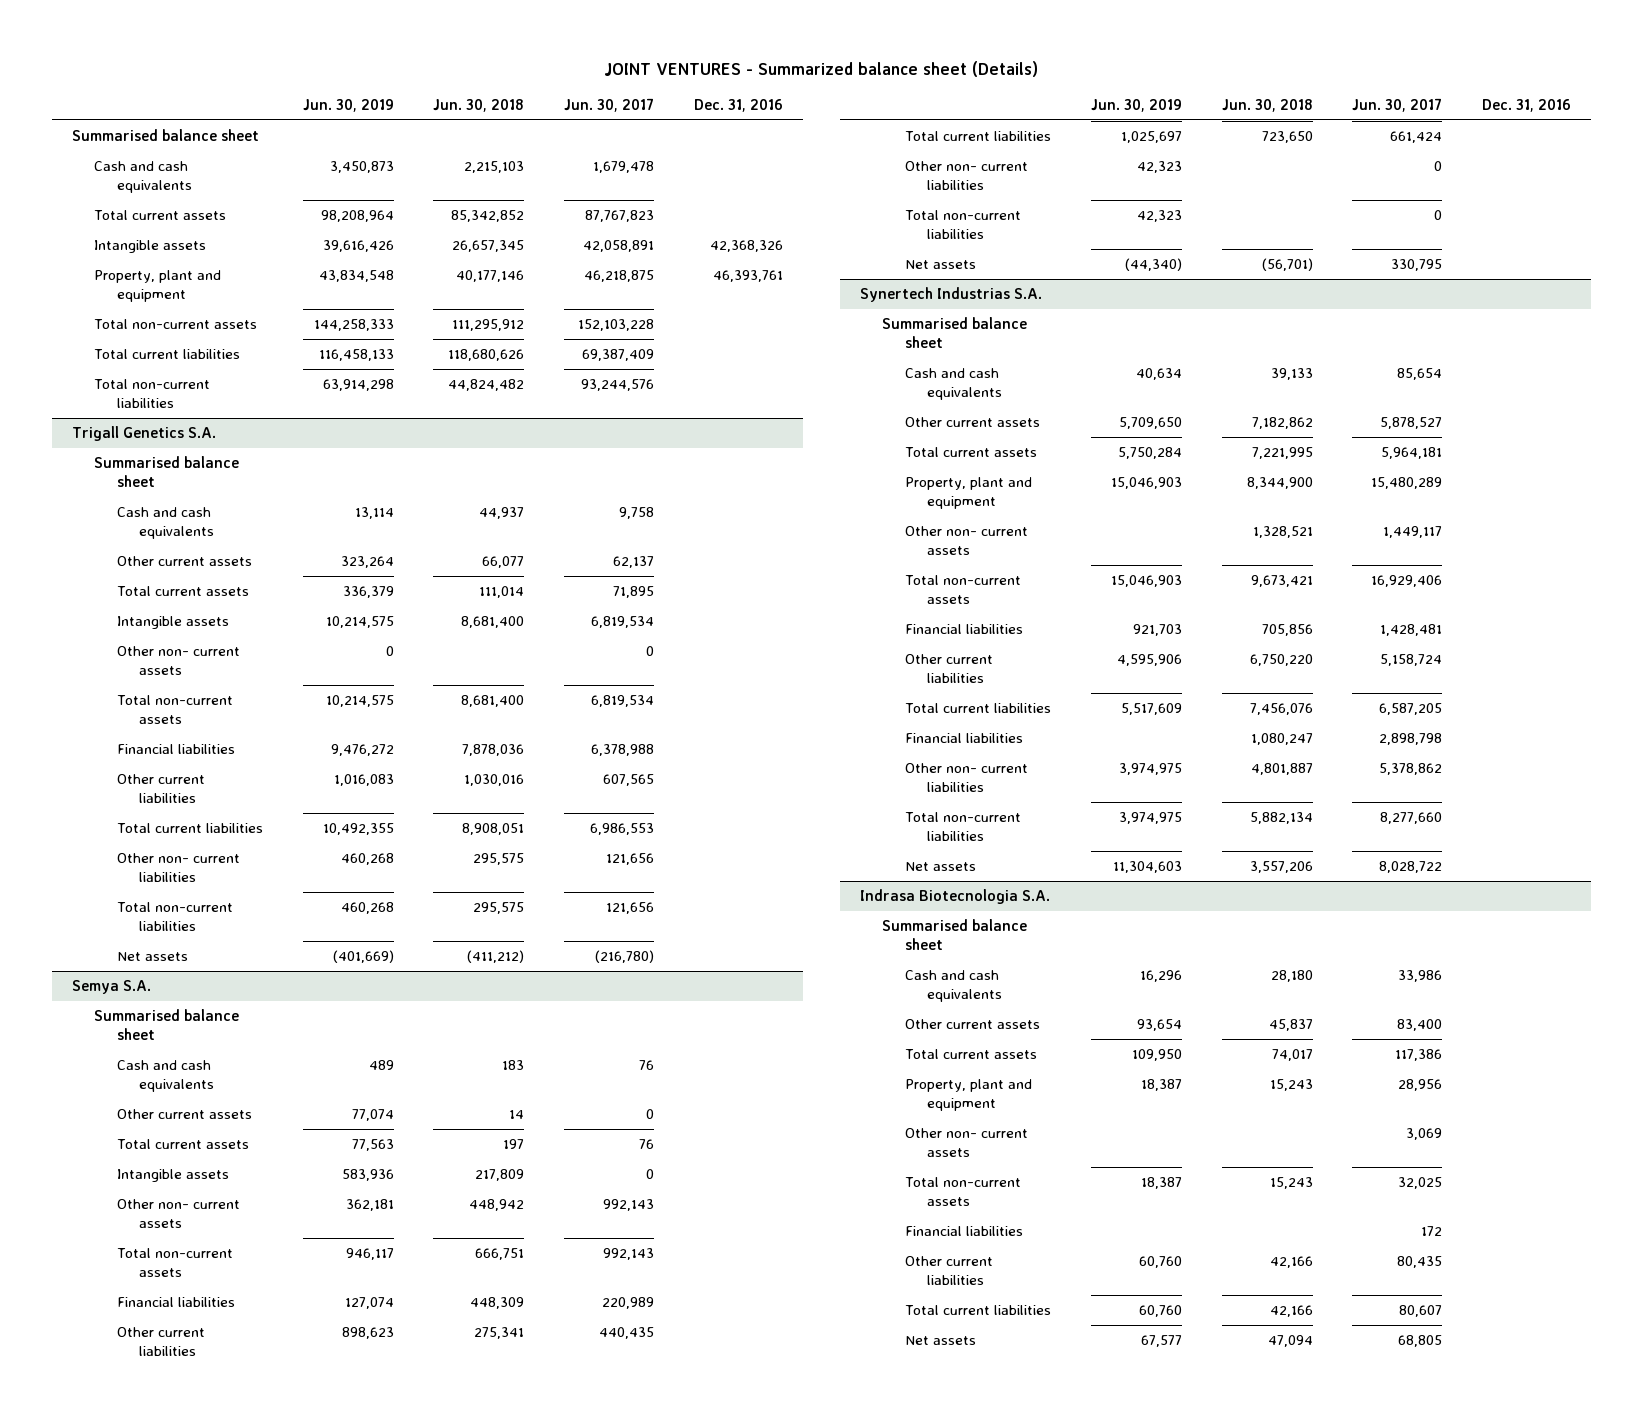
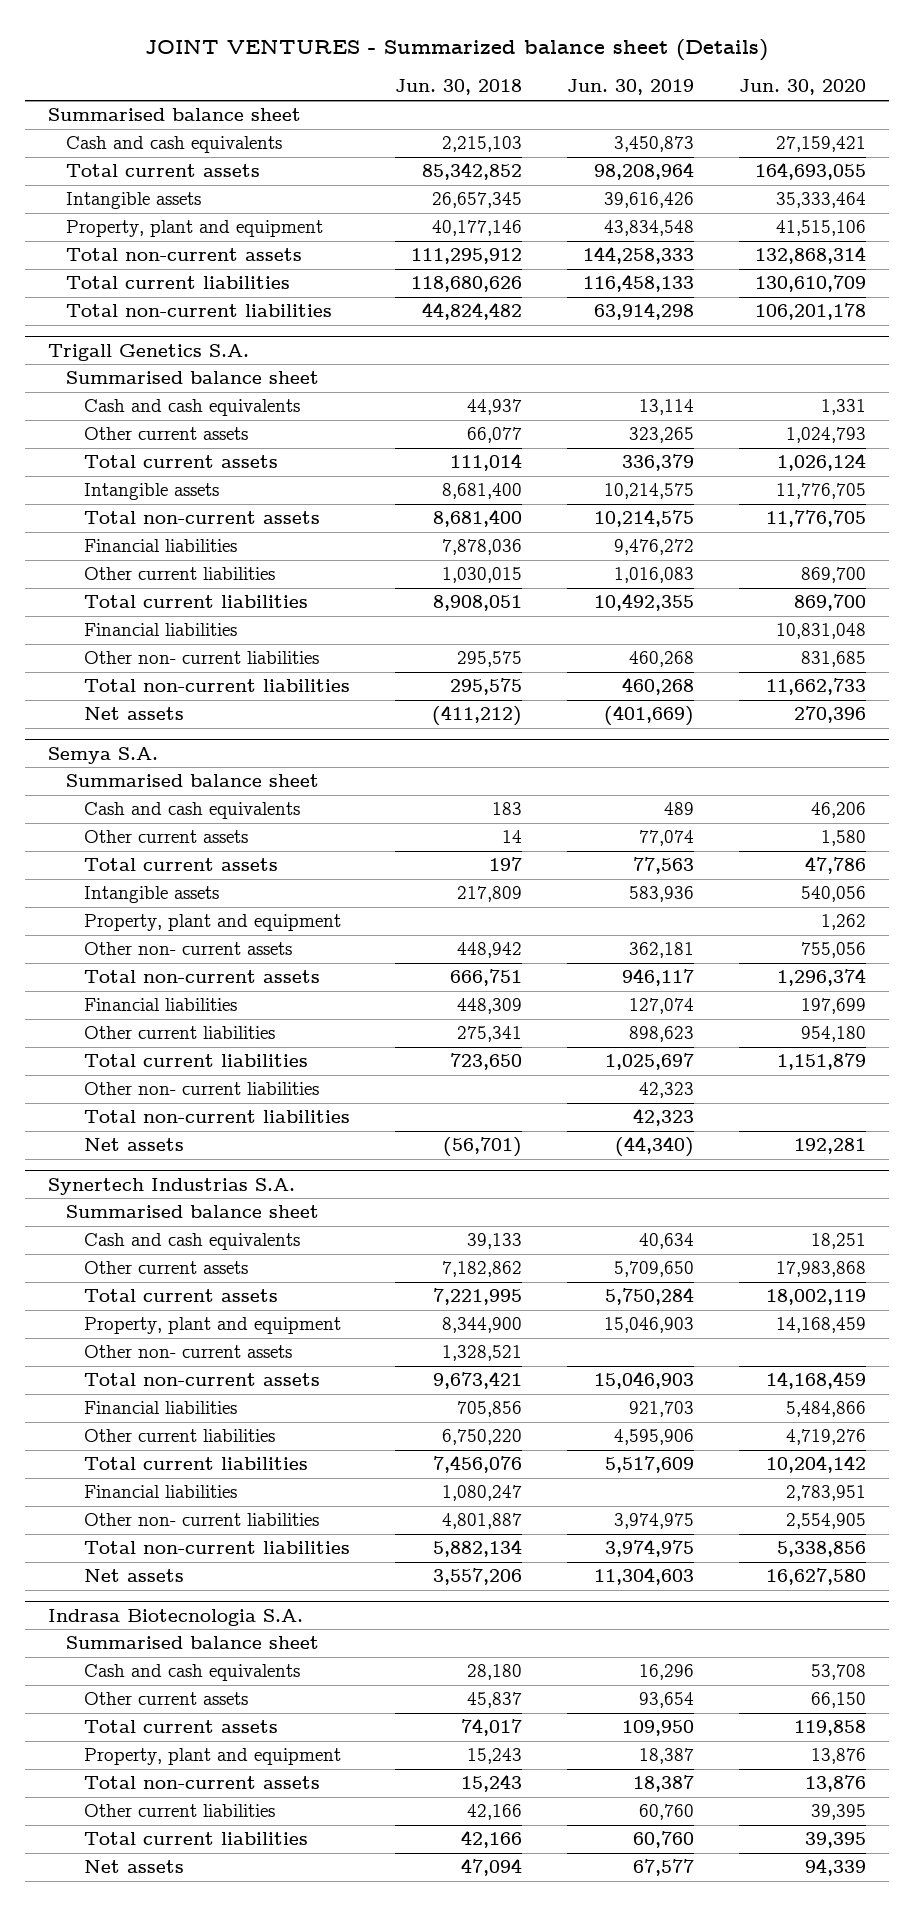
- | Jun. 30, 2019 | Jun. 30, 2018 | Jun. 30, 2017 | Dec. 31, 2016
+ | Jun. 30, 2018 | Jun. 30, 2019 | Jun. 30, 2020
@ Trigall Genetics S.A.
- Other current assets | 323,264 | 66,077 | 62,137 |
+ Other current assets | 66,077 | 323,265 | 1,024,793
- Other non- current assets | 0 | | 0 |
- Other current liabilities | 1,016,083 | 1,030,016 | 607,565 |
+ Other current liabilities | 1,030,015 | 1,016,083 | 869,700
+ Financial liabilities | | | 10,831,048
@ Semya S.A.
+ Property, plant and equipment | | | 1,262
@ Indrasa Biotecnologia S.A.
- Other non- current assets | | | 3,069 |
- Financial liabilities | | | 172 |

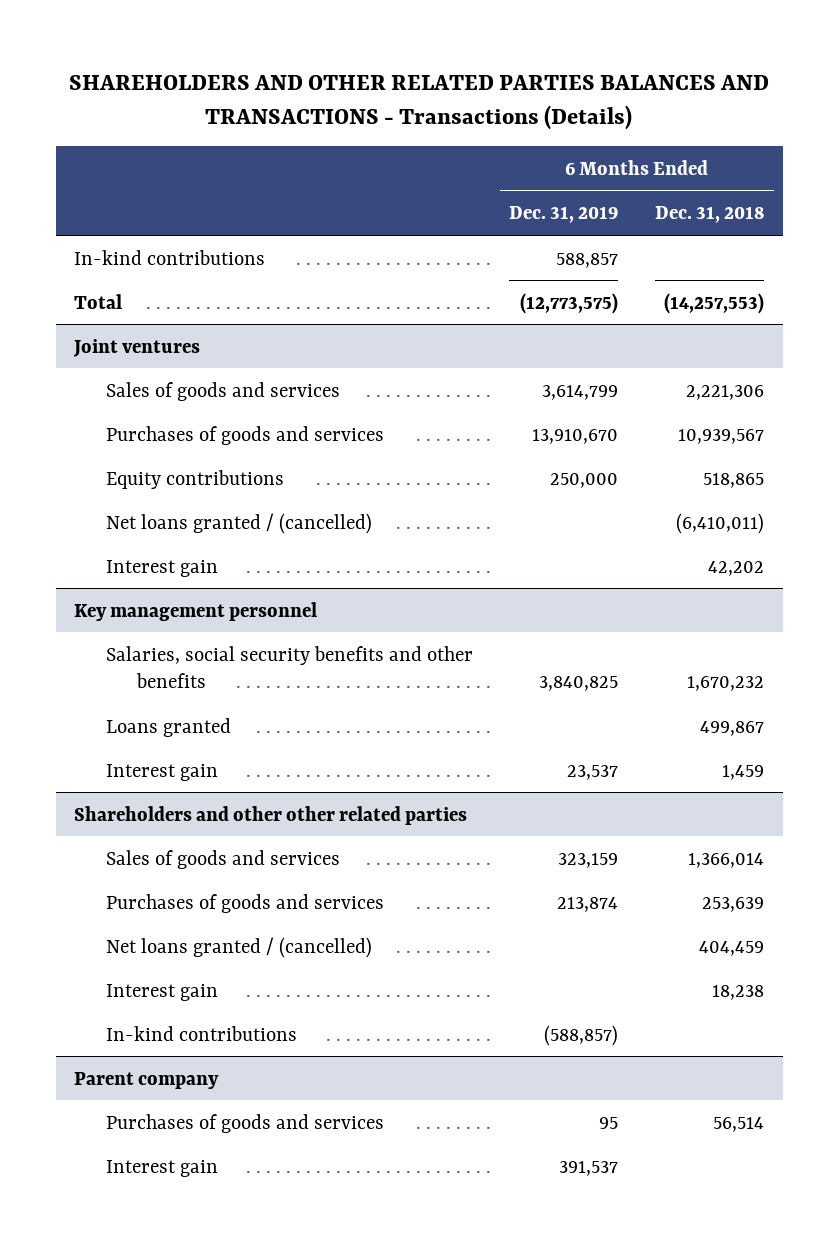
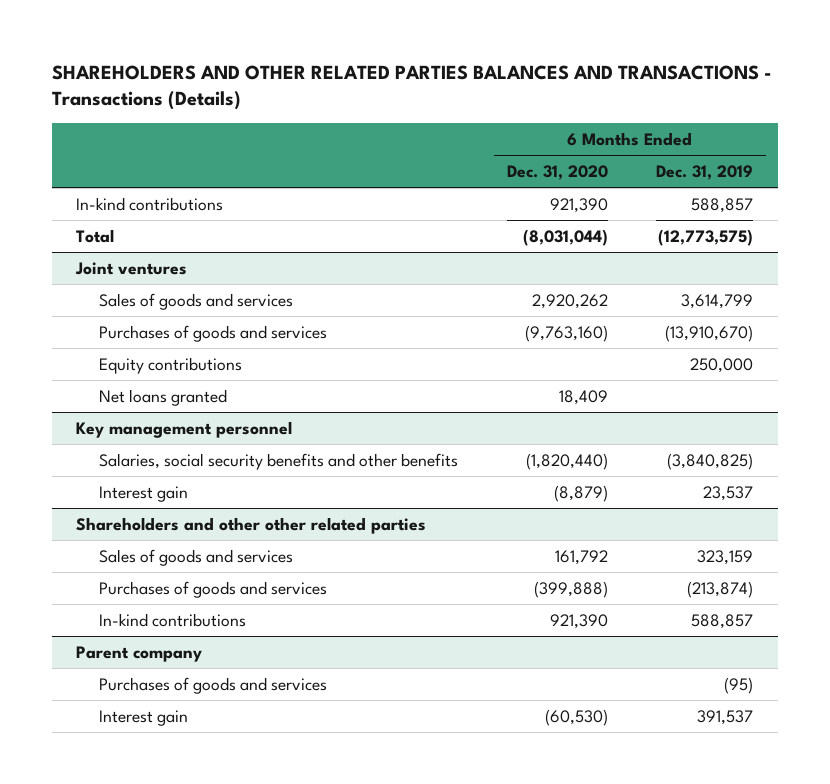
- | 6 Months Ended Dec. 31, 2019 | 6 Months Ended Dec. 31, 2018
+ | 6 Months Ended Dec. 31, 2020 | 6 Months Ended Dec. 31, 2019
@ Joint ventures
- Purchases of goods and services | 13,910,670 | 10,939,567
+ Purchases of goods and services | (9,763,160) | (13,910,670)
- Net loans granted / (cancelled) | | (6,410,011)
- Interest gain | | 42,202
+ Net loans granted | 18,409 |
@ Key management personnel
- Salaries, social security benefits and other benefits | 3,840,825 | 1,670,232
- Loans granted | | 499,867
+ Salaries, social security benefits and other benefits | (1,820,440) | (3,840,825)
@ Shareholders and other other related parties
- Purchases of goods and services | 213,874 | 253,639
- Net loans granted / (cancelled) | | 404,459
- Interest gain | | 18,238
- In-kind contributions | (588,857) |
+ Purchases of goods and services | (399,888) | (213,874)
+ In-kind contributions | 921,390 | 588,857
@ Parent company
- Purchases of goods and services | 95 | 56,514
+ Purchases of goods and services | | (95)

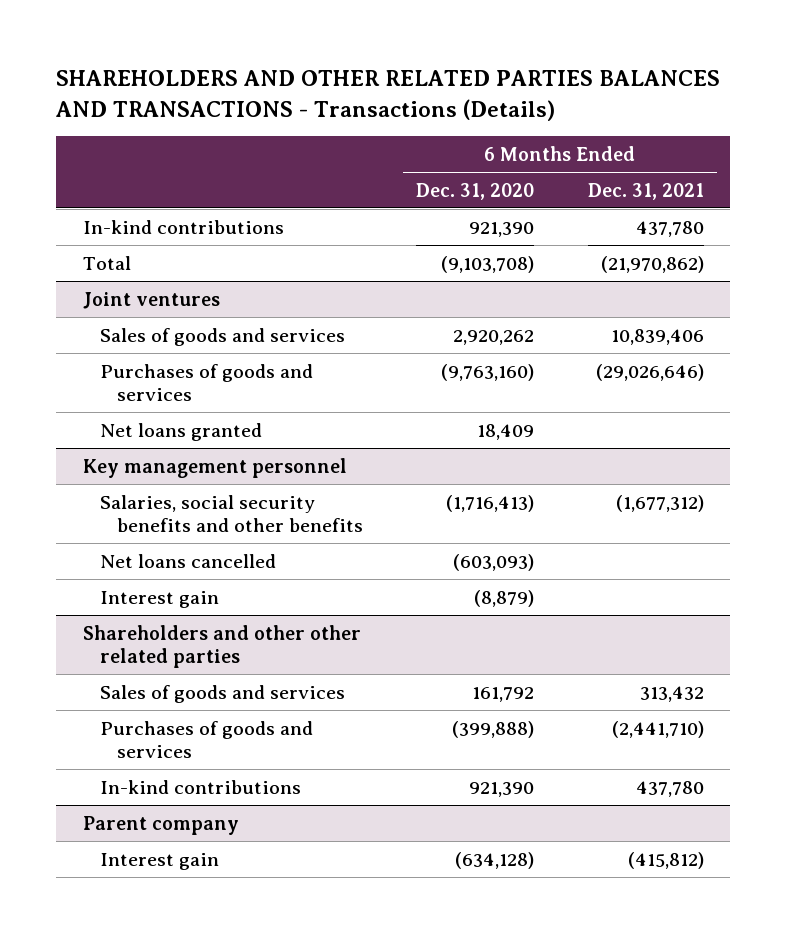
- | 6 Months Ended Dec. 31, 2020 | 6 Months Ended Dec. 31, 2019
+ | 6 Months Ended Dec. 31, 2020 | 6 Months Ended Dec. 31, 2021
- Total | (8,031,044) | (12,773,575)
+ Total | (9,103,708) | (21,970,862)
@ Joint ventures
- Equity contributions | | 250,000
@ Key management personnel
- Salaries, social security benefits and other benefits | (1,820,440) | (3,840,825)
+ Salaries, social security benefits and other benefits | (1,716,413) | (1,677,312)
+ Net loans cancelled | (603,093) |
@ Parent company
- Purchases of goods and services | | (95)
- Interest gain | (60,530) | 391,537
+ Interest gain | (634,128) | (415,812)

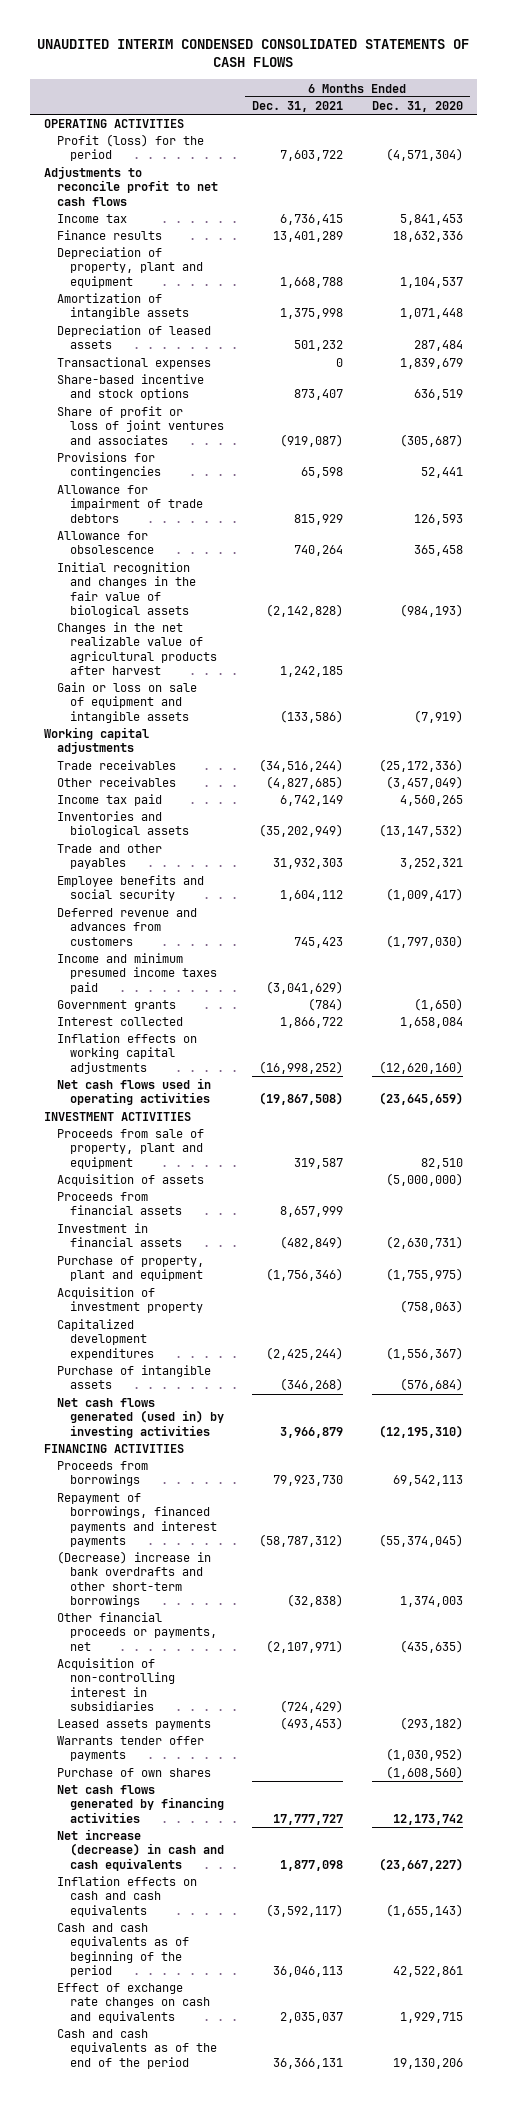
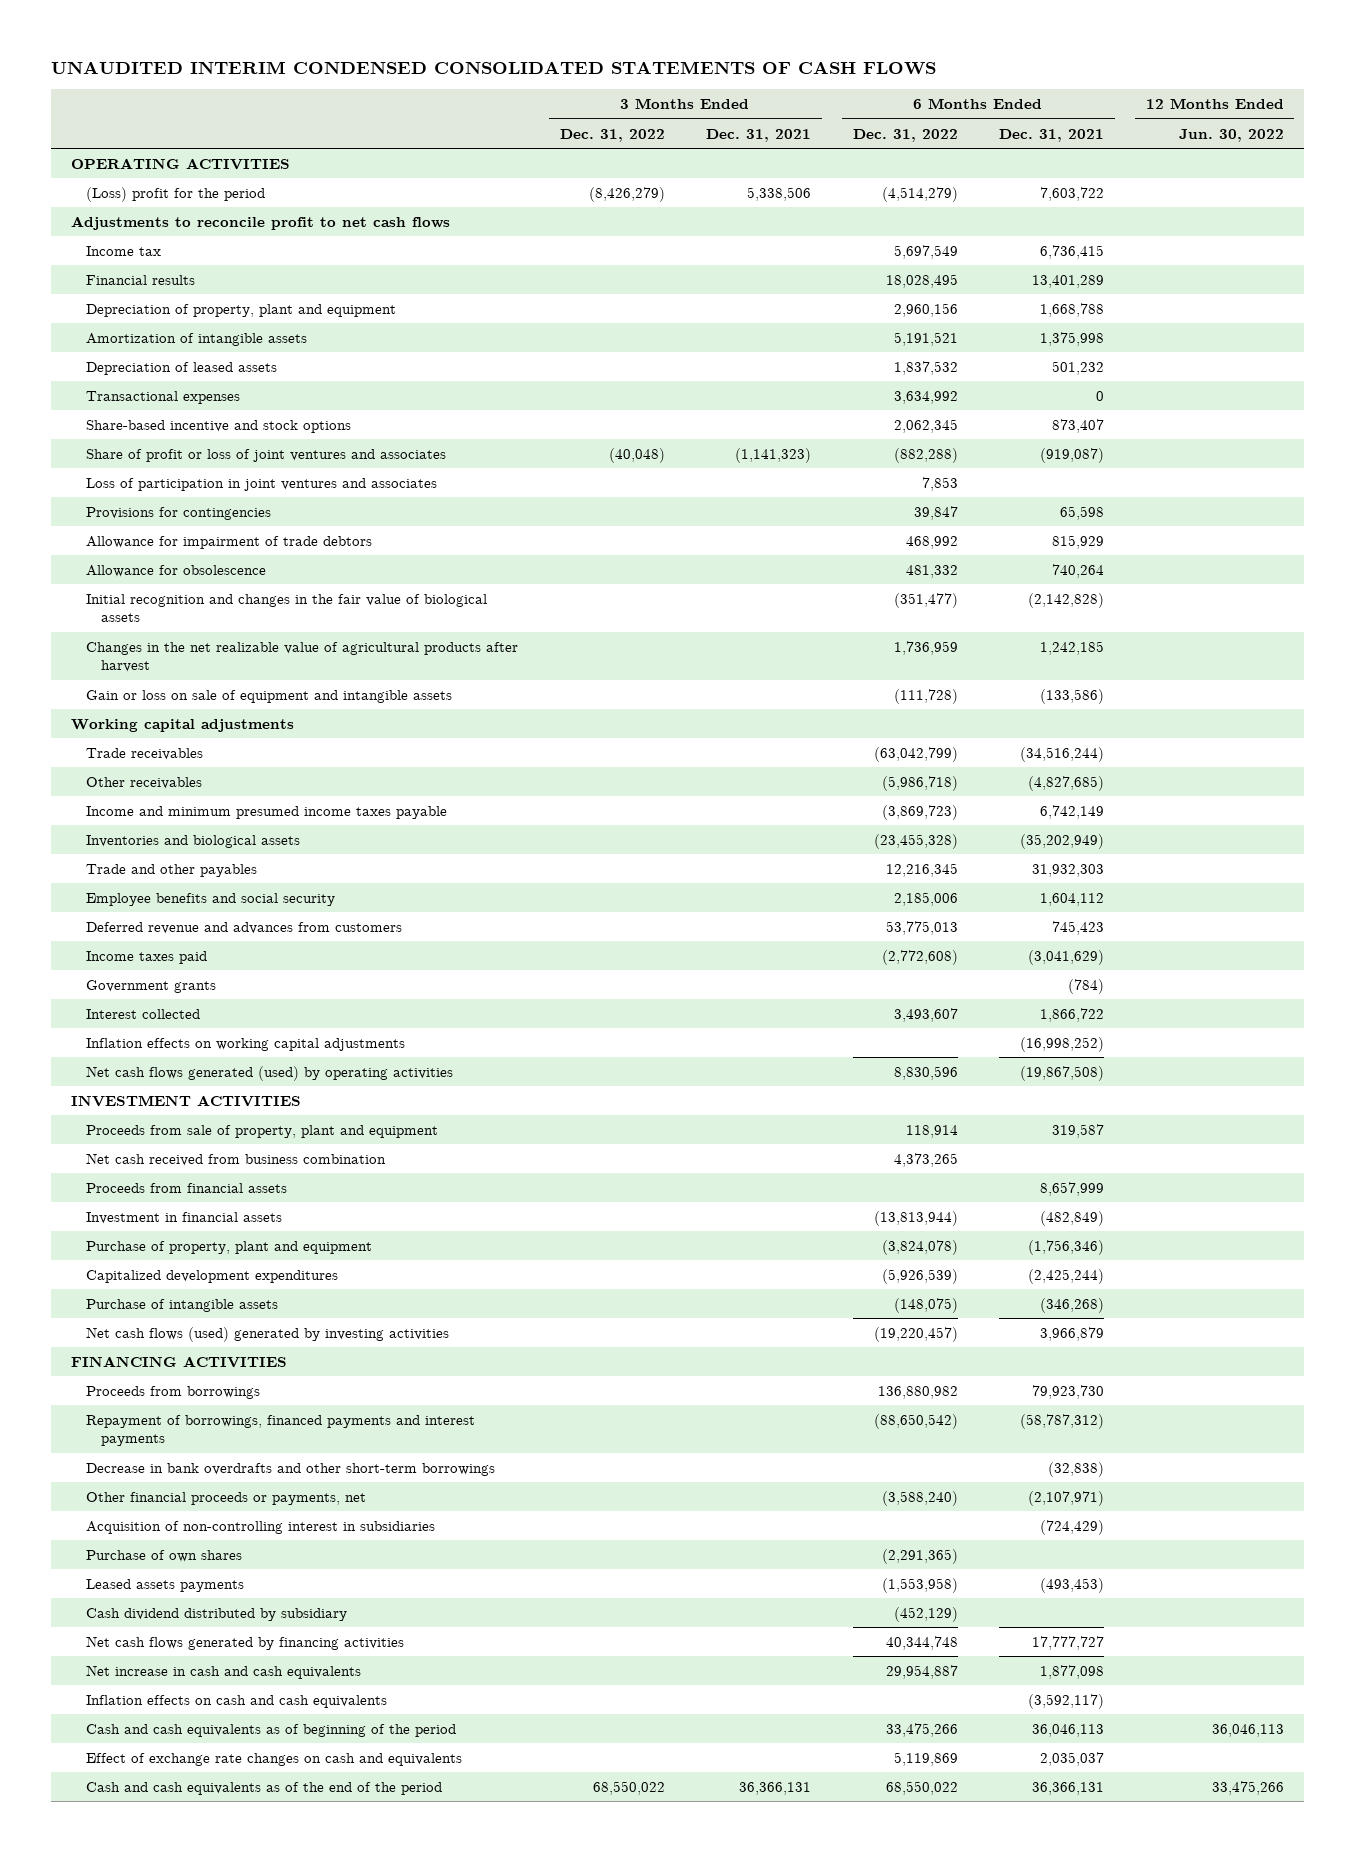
- | 6 Months Ended Dec. 31, 2021 | 6 Months Ended Dec. 31, 2020
+ | 3 Months Ended Dec. 31, 2022 | 3 Months Ended Dec. 31, 2021 | 6 Months Ended Dec. 31, 2022 | 6 Months Ended Dec. 31, 2021 | 12 Months Ended Jun. 30, 2022
- Profit (loss) for the period | 7,603,722 | (4,571,304)
+ (Loss) profit for the period | (8,426,279) | 5,338,506 | (4,514,279) | 7,603,722 |
- Finance results | 13,401,289 | 18,632,336
+ Financial results | | | 18,028,495 | 13,401,289 |
+ Loss of participation in joint ventures and associates | | | 7,853 | |
- Income tax paid | 6,742,149 | 4,560,265
+ Income and minimum presumed income taxes payable | | | (3,869,723) | 6,742,149 |
- Income and minimum presumed income taxes paid | (3,041,629) |
+ Income taxes paid | | | (2,772,608) | (3,041,629) |
- Net cash flows used in operating activities | (19,867,508) | (23,645,659)
+ Net cash flows generated (used) by operating activities | | | 8,830,596 | (19,867,508) |
- Acquisition of assets | | (5,000,000)
+ Net cash received from business combination | | | 4,373,265 | |
- Acquisition of investment property | | (758,063)
- Net cash flows generated (used in) by investing activities | 3,966,879 | (12,195,310)
+ Net cash flows (used) generated by investing activities | | | (19,220,457) | 3,966,879 |
- (Decrease) increase in bank overdrafts and other short-term borrowings | (32,838) | 1,374,003
+ Decrease in bank overdrafts and other short-term borrowings | | | | (32,838) |
- Warrants tender offer payments | | (1,030,952)
moved down: Leased assets payments | | | (1,553,958) | (493,453) |
+ Cash dividend distributed by subsidiary | | | (452,129) | |
- Net increase (decrease) in cash and cash equivalents | 1,877,098 | (23,667,227)
+ Net increase in cash and cash equivalents | | | 29,954,887 | 1,877,098 |

